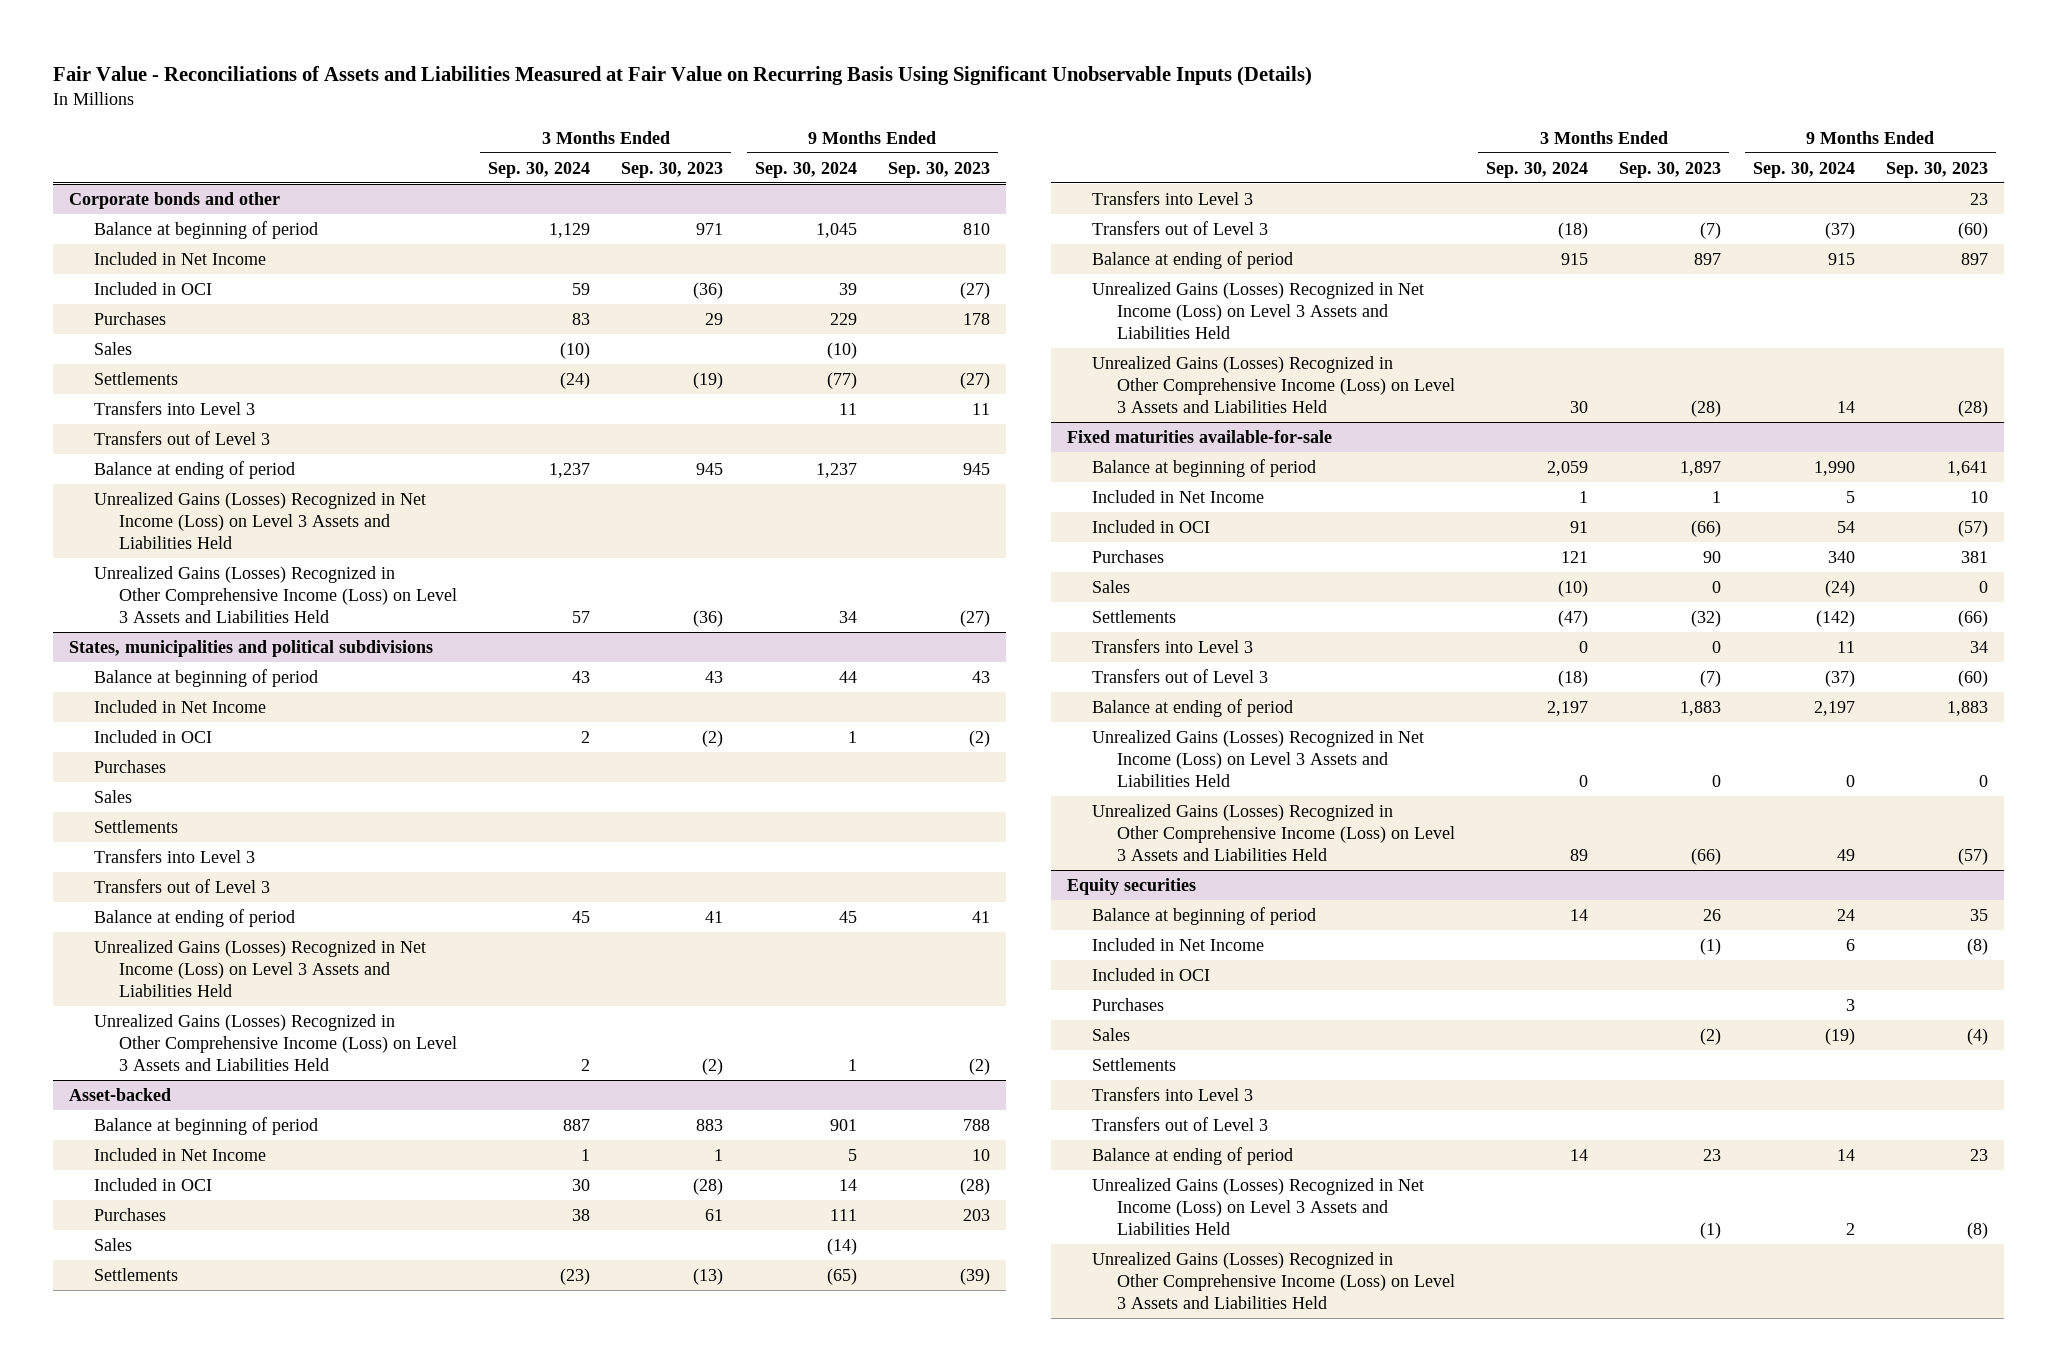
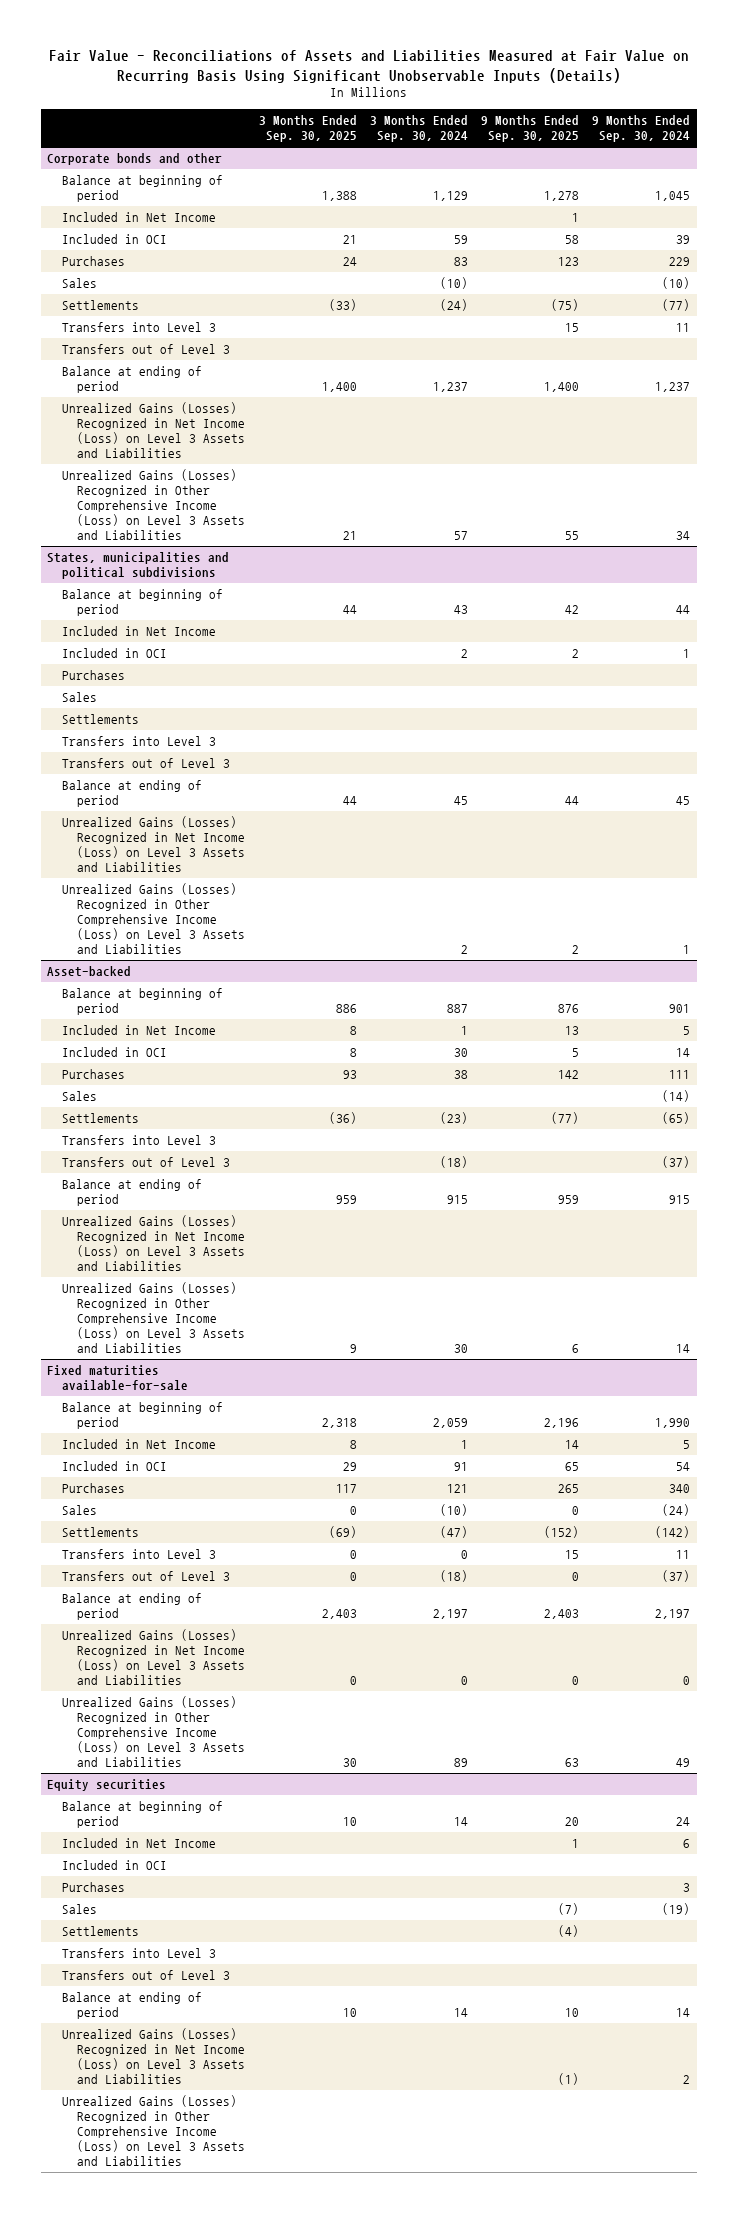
- | 3 Months Ended Sep. 30, 2024 | 3 Months Ended Sep. 30, 2023 | 9 Months Ended Sep. 30, 2024 | 9 Months Ended Sep. 30, 2023
+ | 3 Months Ended Sep. 30, 2025 | 3 Months Ended Sep. 30, 2024 | 9 Months Ended Sep. 30, 2025 | 9 Months Ended Sep. 30, 2024
@ Corporate bonds and other
- Unrealized Gains (Losses) Recognized in Net Income (Loss) on Level 3 Assets and Liabilities Held
- Unrealized Gains (Losses) Recognized in Other Comprehensive Income (Loss) on Level 3 Assets and Liabilities Held | 57 | (36) | 34 | (27)
+ Unrealized Gains (Losses) Recognized in Net Income (Loss) on Level 3 Assets and Liabilities
+ Unrealized Gains (Losses) Recognized in Other Comprehensive Income (Loss) on Level 3 Assets and Liabilities | 21 | 57 | 55 | 34
@ States, municipalities and political subdivisions
- Unrealized Gains (Losses) Recognized in Net Income (Loss) on Level 3 Assets and Liabilities Held
- Unrealized Gains (Losses) Recognized in Other Comprehensive Income (Loss) on Level 3 Assets and Liabilities Held | 2 | (2) | 1 | (2)
+ Unrealized Gains (Losses) Recognized in Net Income (Loss) on Level 3 Assets and Liabilities
+ Unrealized Gains (Losses) Recognized in Other Comprehensive Income (Loss) on Level 3 Assets and Liabilities | | 2 | 2 | 1
@ Asset-backed
- Unrealized Gains (Losses) Recognized in Net Income (Loss) on Level 3 Assets and Liabilities Held
- Unrealized Gains (Losses) Recognized in Other Comprehensive Income (Loss) on Level 3 Assets and Liabilities Held | 30 | (28) | 14 | (28)
+ Unrealized Gains (Losses) Recognized in Net Income (Loss) on Level 3 Assets and Liabilities
+ Unrealized Gains (Losses) Recognized in Other Comprehensive Income (Loss) on Level 3 Assets and Liabilities | 9 | 30 | 6 | 14
@ Fixed maturities available-for-sale
- Unrealized Gains (Losses) Recognized in Net Income (Loss) on Level 3 Assets and Liabilities Held | 0 | 0 | 0 | 0
- Unrealized Gains (Losses) Recognized in Other Comprehensive Income (Loss) on Level 3 Assets and Liabilities Held | 89 | (66) | 49 | (57)
+ Unrealized Gains (Losses) Recognized in Net Income (Loss) on Level 3 Assets and Liabilities | 0 | 0 | 0 | 0
+ Unrealized Gains (Losses) Recognized in Other Comprehensive Income (Loss) on Level 3 Assets and Liabilities | 30 | 89 | 63 | 49
@ Equity securities
- Unrealized Gains (Losses) Recognized in Net Income (Loss) on Level 3 Assets and Liabilities Held | | (1) | 2 | (8)
- Unrealized Gains (Losses) Recognized in Other Comprehensive Income (Loss) on Level 3 Assets and Liabilities Held
+ Unrealized Gains (Losses) Recognized in Net Income (Loss) on Level 3 Assets and Liabilities | | | (1) | 2
+ Unrealized Gains (Losses) Recognized in Other Comprehensive Income (Loss) on Level 3 Assets and Liabilities

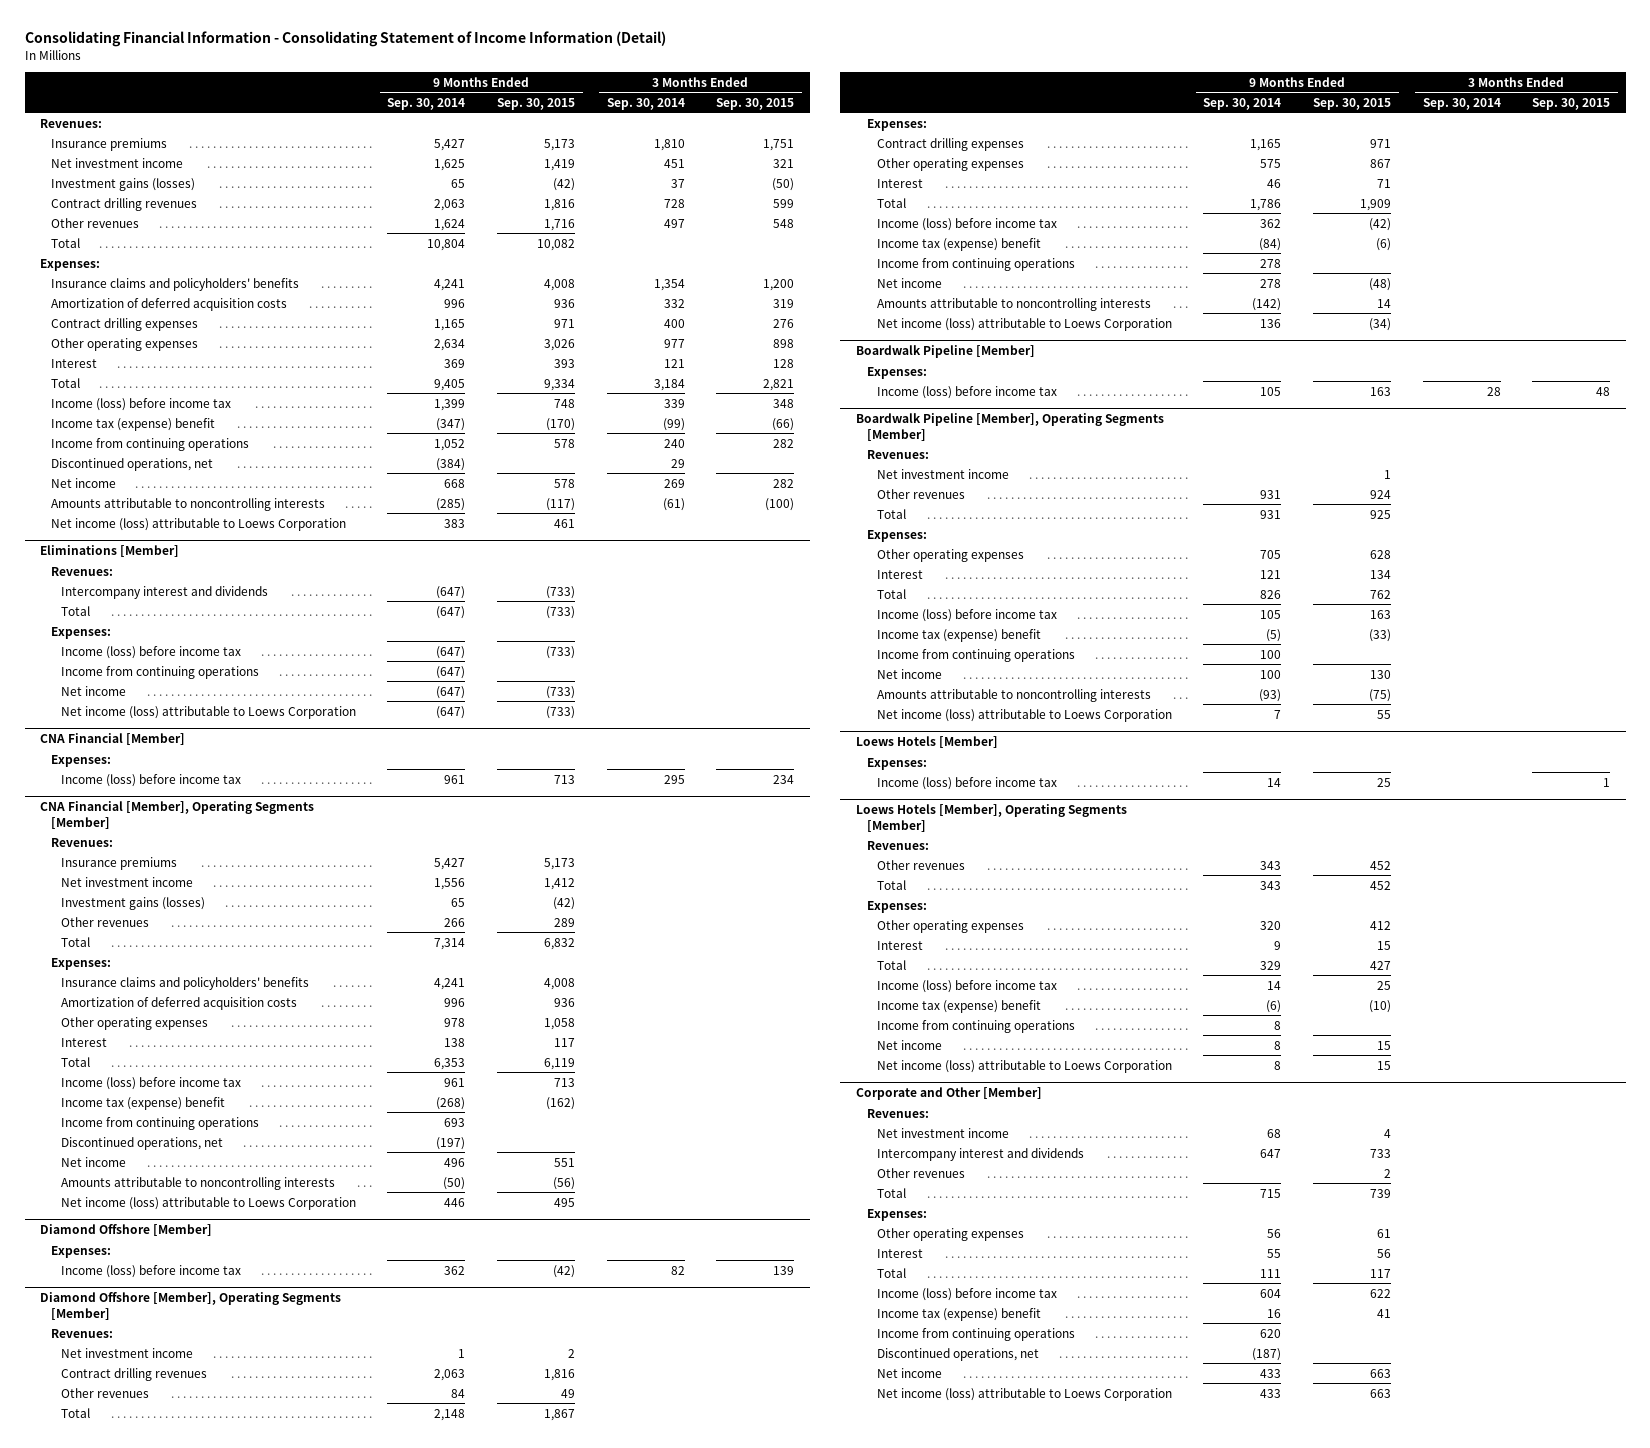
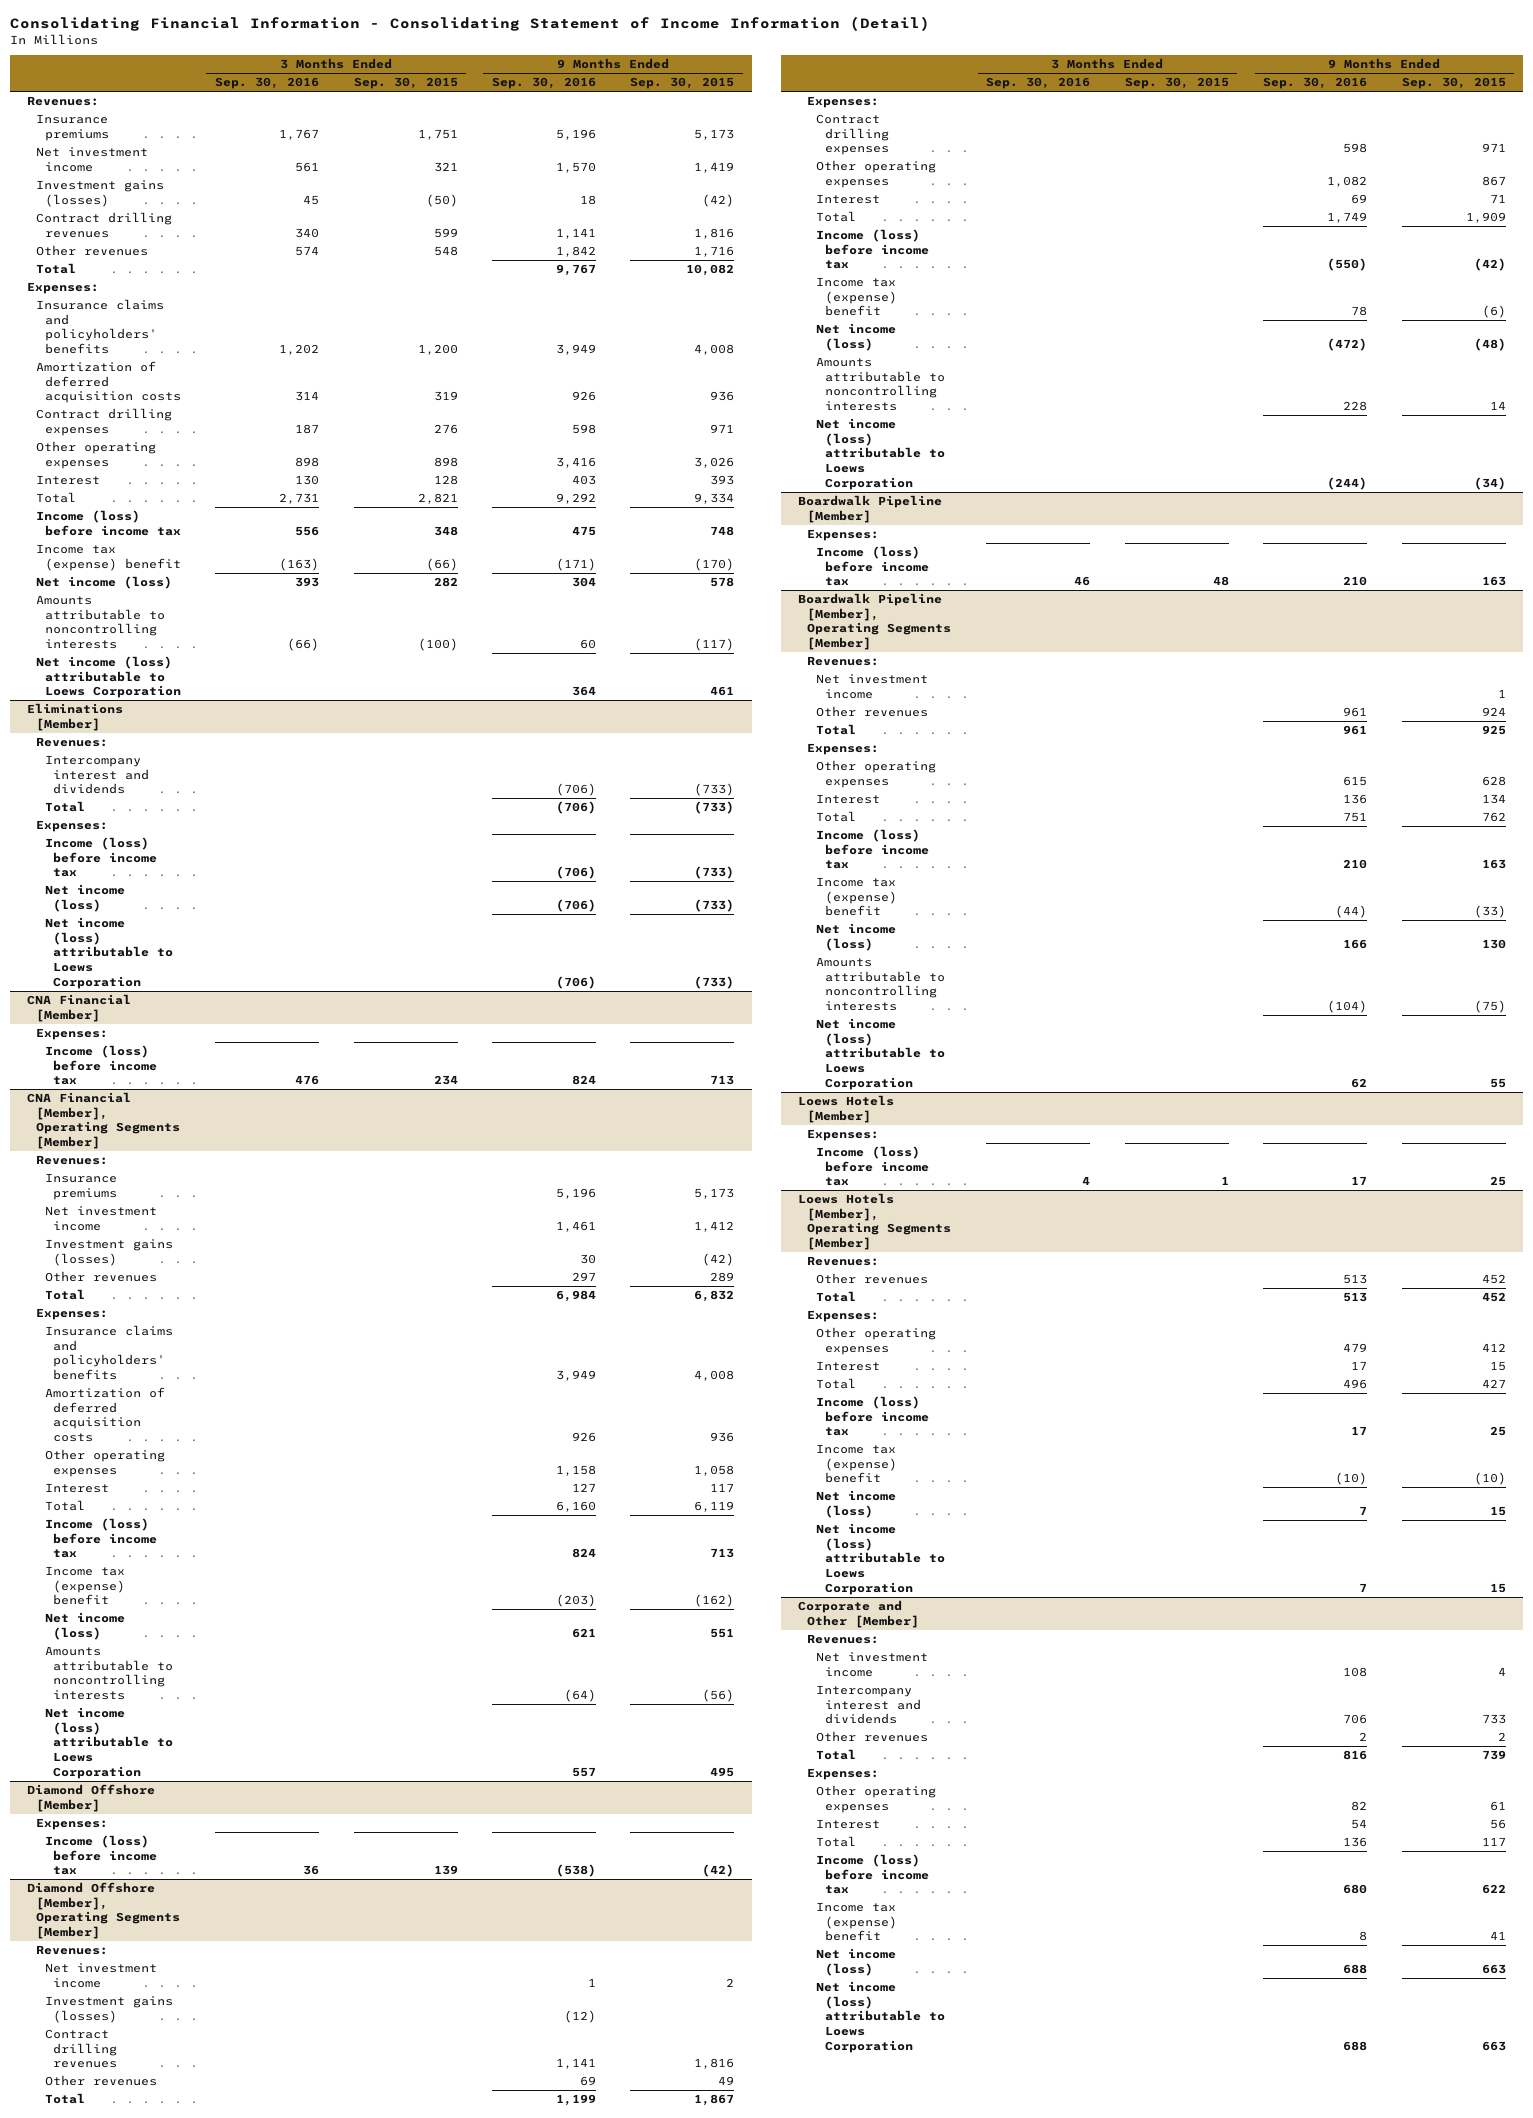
- | 9 Months Ended Sep. 30, 2014 | 9 Months Ended Sep. 30, 2015 | 3 Months Ended Sep. 30, 2014 | 3 Months Ended Sep. 30, 2015
+ | 3 Months Ended Sep. 30, 2016 | 3 Months Ended Sep. 30, 2015 | 9 Months Ended Sep. 30, 2016 | 9 Months Ended Sep. 30, 2015
- Income from continuing operations | 1,052 | 578 | 240 | 282
- Discontinued operations, net | (384) | | 29 |
- Net income | 668 | 578 | 269 | 282
+ Net income (loss) | 393 | 282 | 304 | 578
@ Eliminations [Member]
- Income from continuing operations | (647) | | |
- Net income | (647) | (733) | |
+ Net income (loss) | | | (706) | (733)
@ CNA Financial [Member], Operating Segments [Member]
- Income from continuing operations | 693 | | |
- Discontinued operations, net | (197) | | |
- Net income | 496 | 551 | |
+ Net income (loss) | | | 621 | 551
@ Diamond Offshore [Member], Operating Segments [Member]
+ Investment gains (losses) | | | (12) |
- Income from continuing operations | 278 | | |
- Net income | 278 | (48) | |
+ Net income (loss) | | | (472) | (48)
@ Boardwalk Pipeline [Member], Operating Segments [Member]
- Income from continuing operations | 100 | | |
- Net income | 100 | 130 | |
+ Net income (loss) | | | 166 | 130
@ Loews Hotels [Member], Operating Segments [Member]
- Income from continuing operations | 8 | | |
- Net income | 8 | 15 | |
+ Net income (loss) | | | 7 | 15
@ Corporate and Other [Member]
- Income from continuing operations | 620 | | |
- Discontinued operations, net | (187) | | |
- Net income | 433 | 663 | |
+ Net income (loss) | | | 688 | 663

